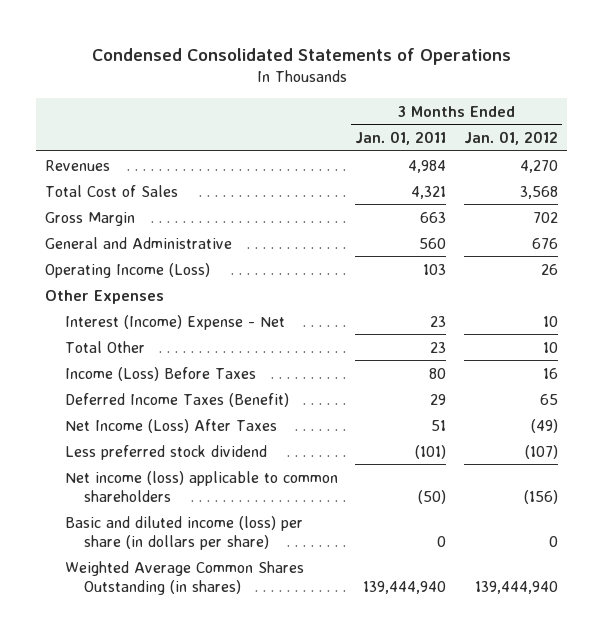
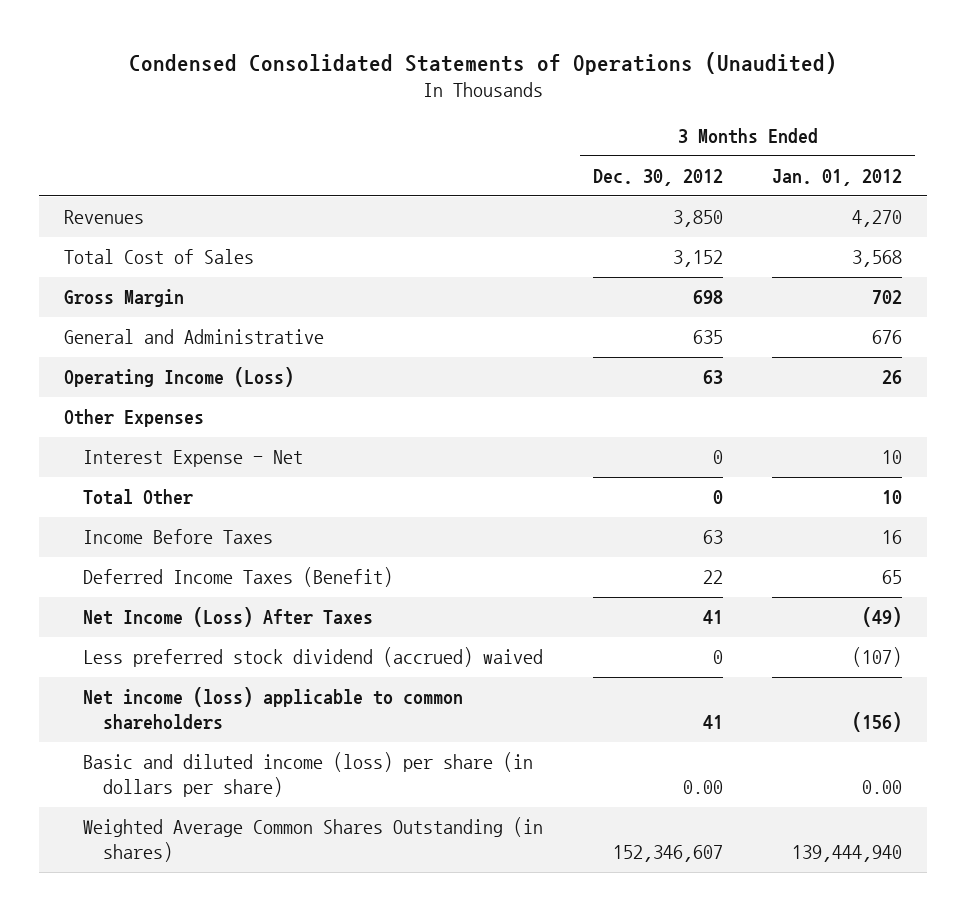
- Condensed Consolidated Statements of Operations
+ Condensed Consolidated Statements of Operations (Unaudited)
- | 3 Months Ended Jan. 01, 2011 | 3 Months Ended Jan. 01, 2012
+ | 3 Months Ended Dec. 30, 2012 | 3 Months Ended Jan. 01, 2012
- Interest (Income) Expense - Net | 23 | 10
+ Interest Expense - Net | 0 | 10
- Income (Loss) Before Taxes | 80 | 16
+ Income Before Taxes | 63 | 16
- Less preferred stock dividend | (101) | (107)
+ Less preferred stock dividend (accrued) waived | 0 | (107)
- Basic and diluted income (loss) per share (in dollars per share) | 0 | 0
+ Basic and diluted income (loss) per share (in dollars per share) | 0.00 | 0.00

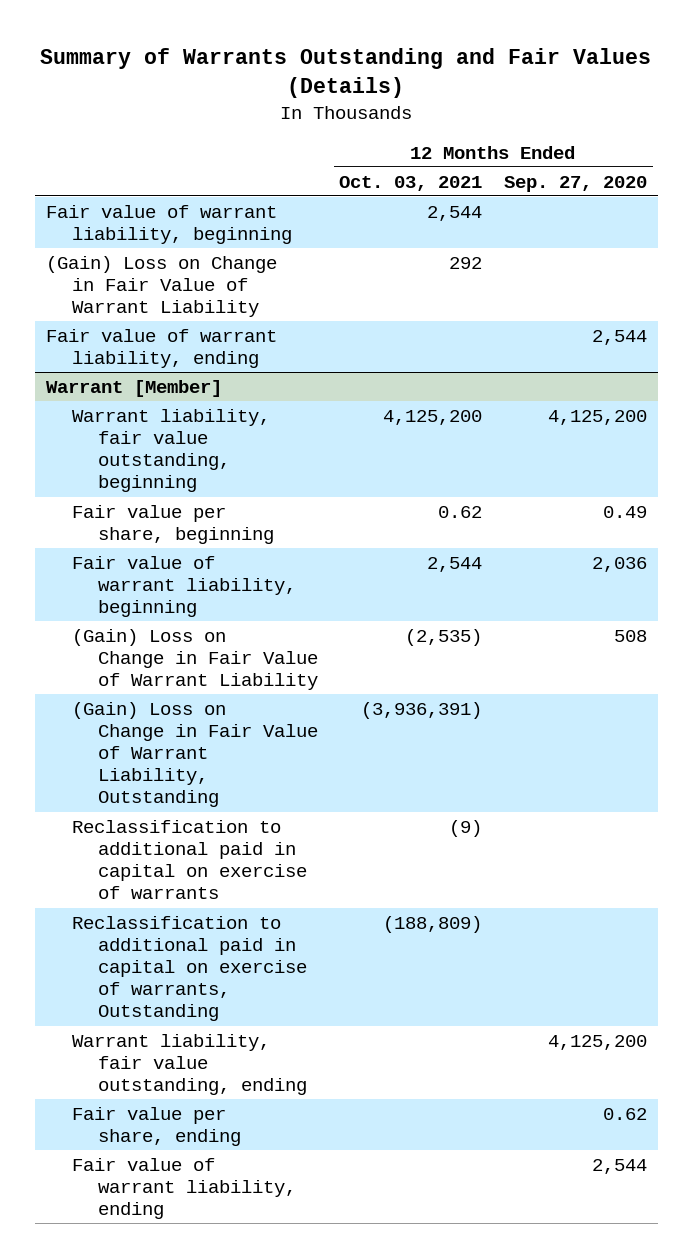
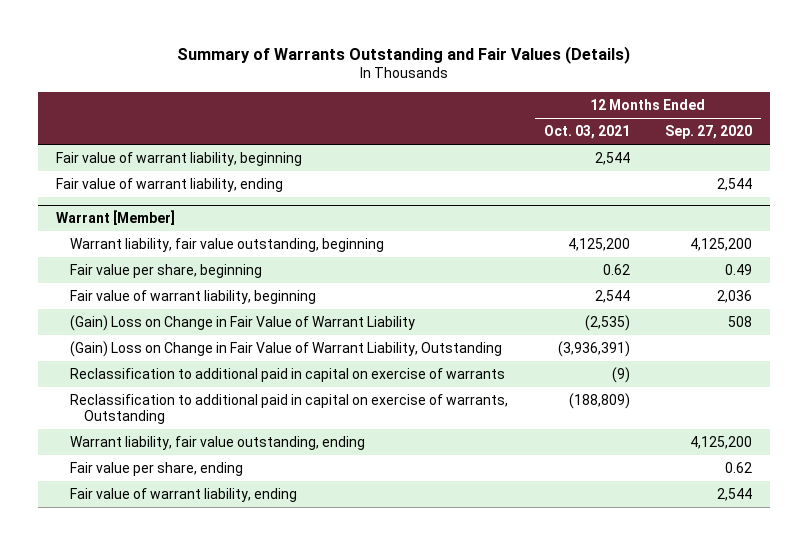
- (Gain) Loss on Change in Fair Value of Warrant Liability | 292 |

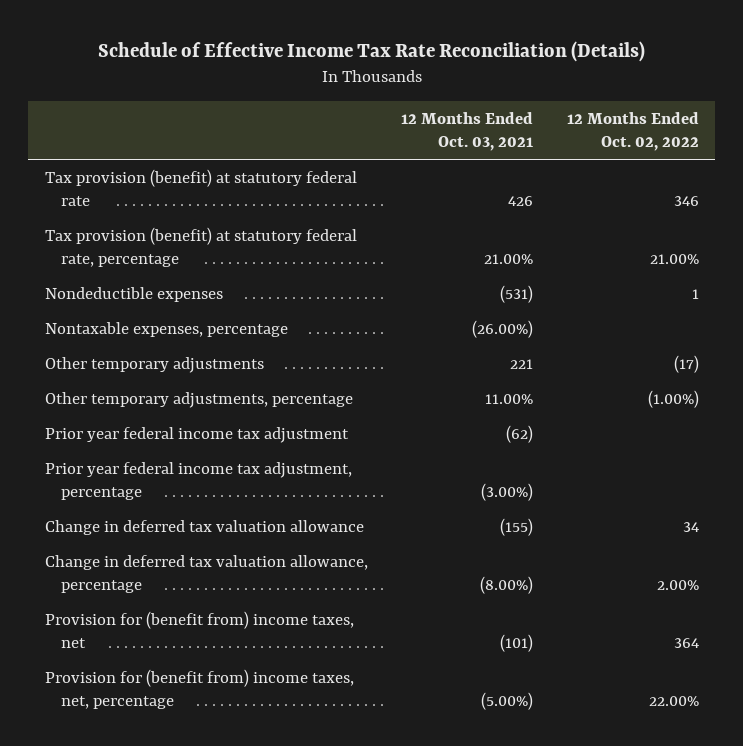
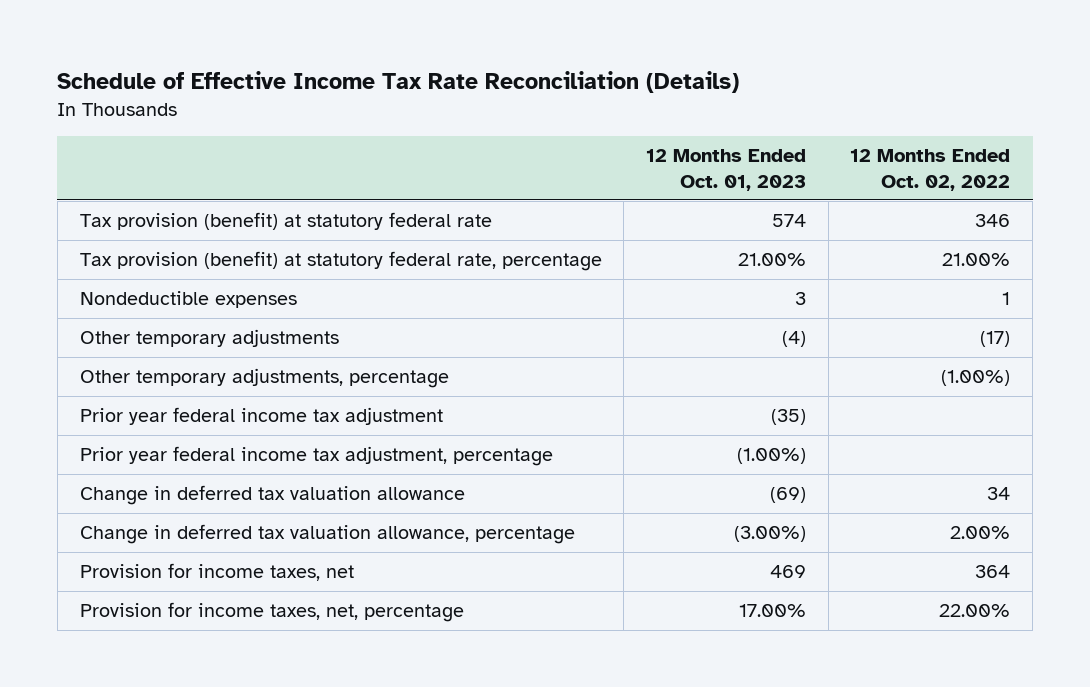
- | 12 Months Ended Oct. 03, 2021 | 12 Months Ended Oct. 02, 2022
+ | 12 Months Ended Oct. 01, 2023 | 12 Months Ended Oct. 02, 2022
- Nontaxable expenses, percentage | (26.00%) |
- Provision for (benefit from) income taxes, net | (101) | 364
- Provision for (benefit from) income taxes, net, percentage | (5.00%) | 22.00%
+ Provision for income taxes, net | 469 | 364
+ Provision for income taxes, net, percentage | 17.00% | 22.00%

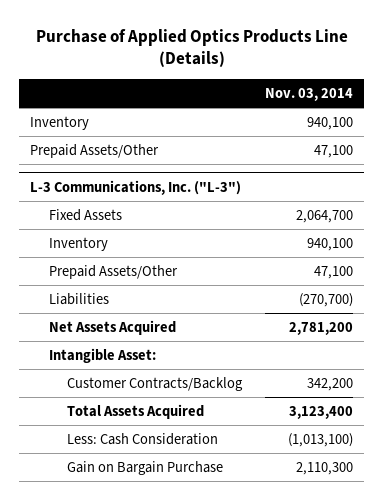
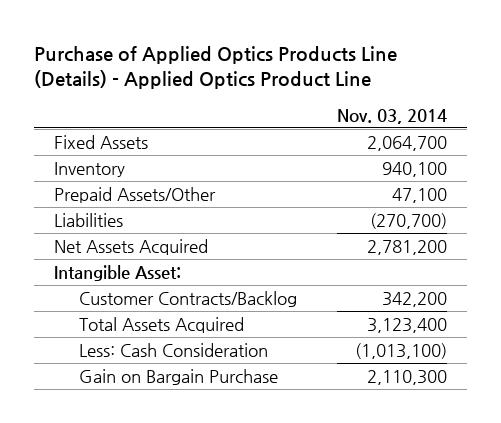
- Purchase of Applied Optics Products Line (Details)
+ Purchase of Applied Optics Products Line (Details) - Applied Optics Product Line
- Inventory | 940,100
- Prepaid Assets/Other | 47,100
- L-3 Communications, Inc. ("L-3")

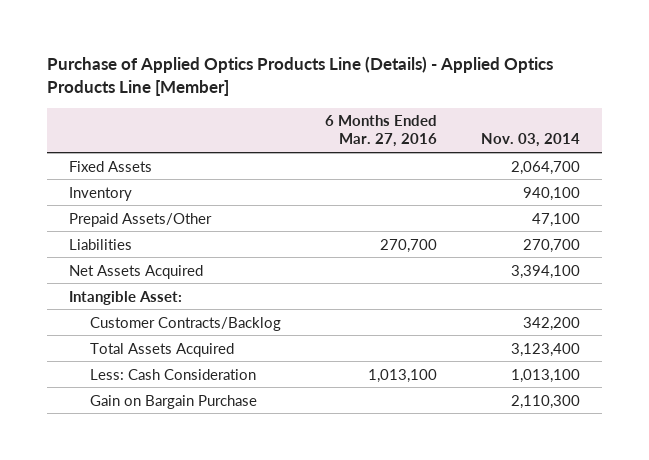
- Purchase of Applied Optics Products Line (Details) - Applied Optics Product Line
+ Purchase of Applied Optics Products Line (Details) - Applied Optics Products Line [Member]
- | Nov. 03, 2014
+ | 6 Months Ended Mar. 27, 2016 | Nov. 03, 2014
- Liabilities | (270,700)
- Net Assets Acquired | 2,781,200
+ Liabilities | 270,700 | 270,700
+ Net Assets Acquired | | 3,394,100
- Less: Cash Consideration | (1,013,100)
+ Less: Cash Consideration | 1,013,100 | 1,013,100

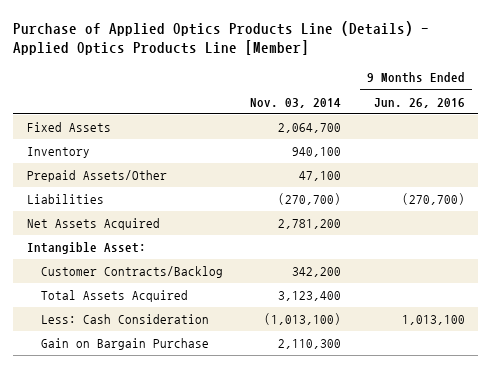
- | 6 Months Ended Mar. 27, 2016 | Nov. 03, 2014
+ | Nov. 03, 2014 | 9 Months Ended Jun. 26, 2016
- Liabilities | 270,700 | 270,700
- Net Assets Acquired | | 3,394,100
+ Liabilities | (270,700) | (270,700)
+ Net Assets Acquired | 2,781,200 |
- Less: Cash Consideration | 1,013,100 | 1,013,100
+ Less: Cash Consideration | (1,013,100) | 1,013,100

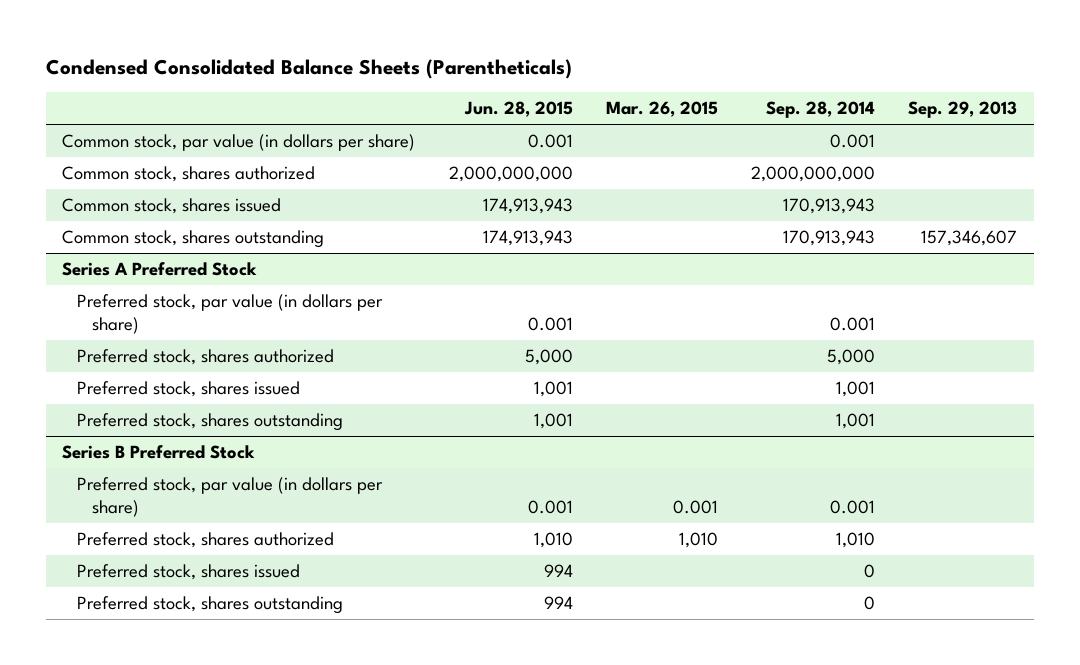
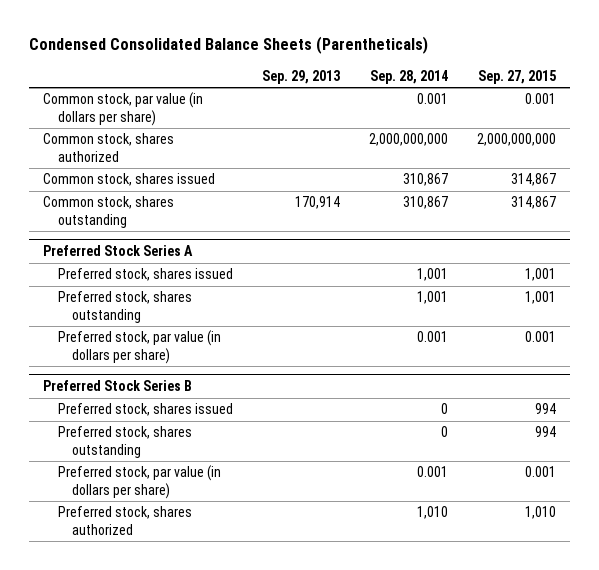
- | Jun. 28, 2015 | Mar. 26, 2015 | Sep. 28, 2014 | Sep. 29, 2013
+ | Sep. 29, 2013 | Sep. 28, 2014 | Sep. 27, 2015
- Common stock, shares issued | 174,913,943 | | 170,913,943 |
- Common stock, shares outstanding | 174,913,943 | | 170,913,943 | 157,346,607
- Series A Preferred Stock
- Preferred stock, par value (in dollars per share) | 0.001 | | 0.001 |
- Preferred stock, shares authorized | 5,000 | | 5,000 |
+ Common stock, shares issued | | 310,867 | 314,867
+ Common stock, shares outstanding | 170,914 | 310,867 | 314,867
+ Preferred Stock Series A
- Series B Preferred Stock
- Preferred stock, shares authorized | 1,010 | 1,010 | 1,010 |
+ Preferred Stock Series B
+ Preferred stock, par value (in dollars per share) | | 0.001 | 0.001
+ Preferred stock, shares authorized | | 1,010 | 1,010

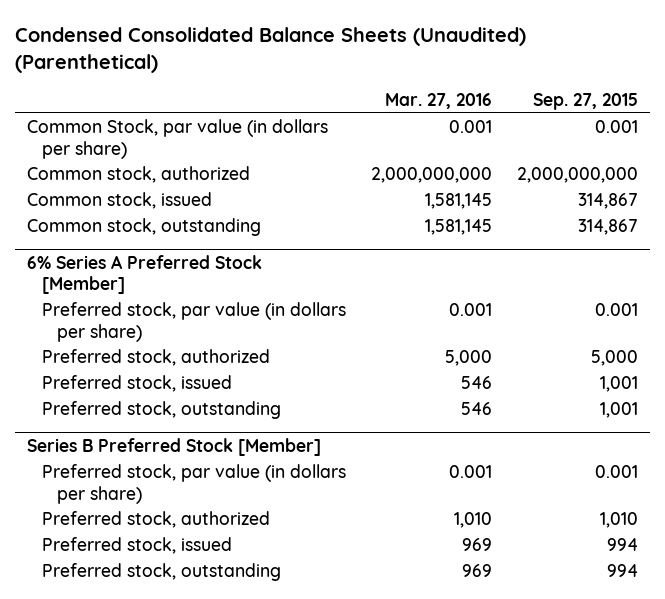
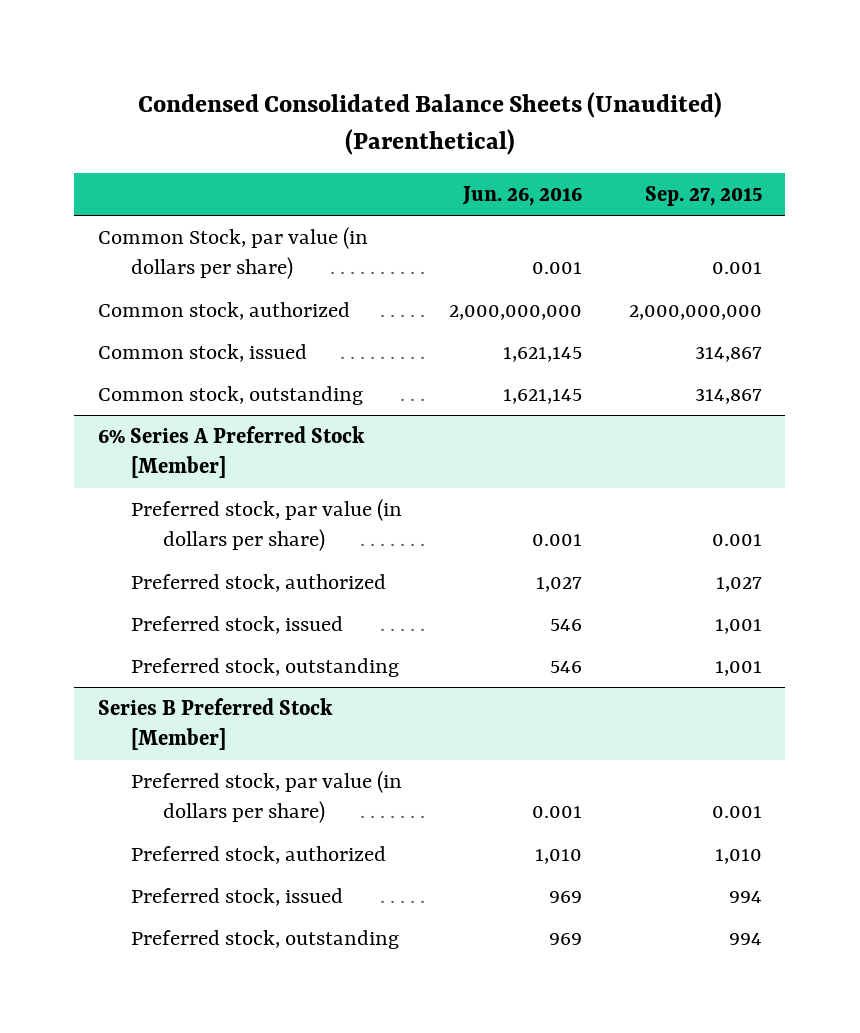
- | Mar. 27, 2016 | Sep. 27, 2015
+ | Jun. 26, 2016 | Sep. 27, 2015
@ 6% Series A Preferred Stock [Member]
- Preferred stock, authorized | 5,000 | 5,000
+ Preferred stock, authorized | 1,027 | 1,027

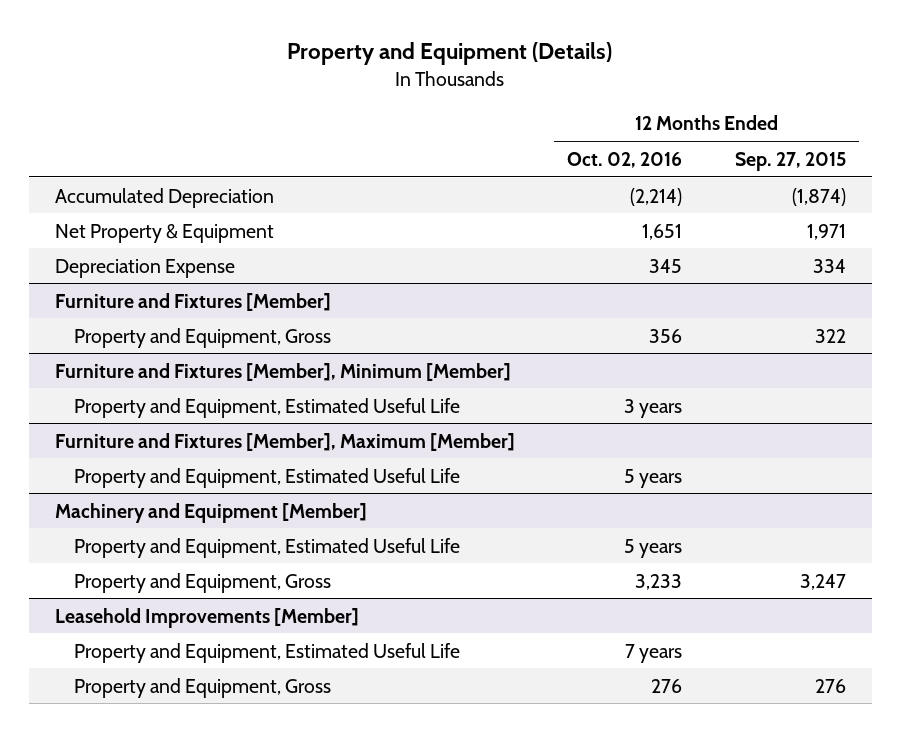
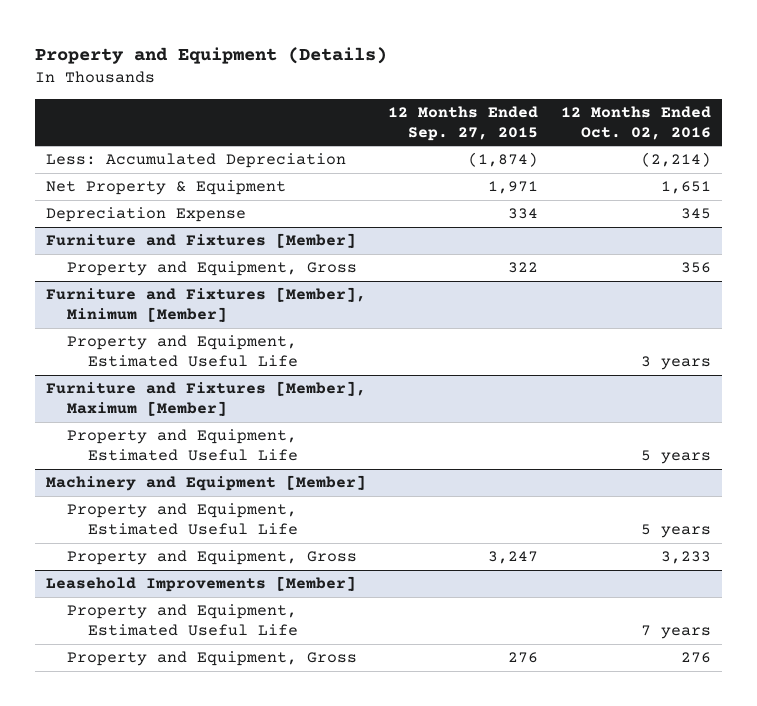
- | 12 Months Ended Oct. 02, 2016 | 12 Months Ended Sep. 27, 2015
+ | 12 Months Ended Sep. 27, 2015 | 12 Months Ended Oct. 02, 2016
- Accumulated Depreciation | (2,214) | (1,874)
+ Less: Accumulated Depreciation | (1,874) | (2,214)

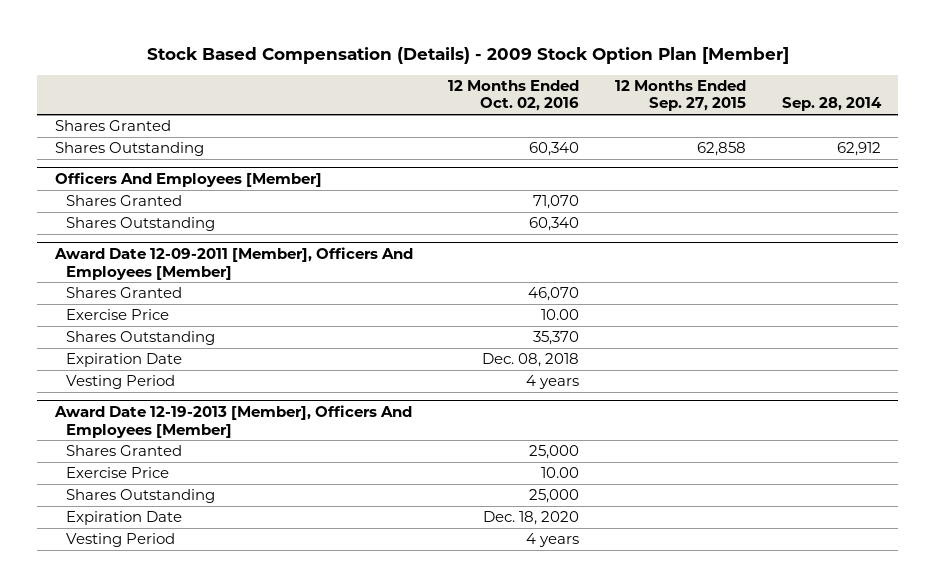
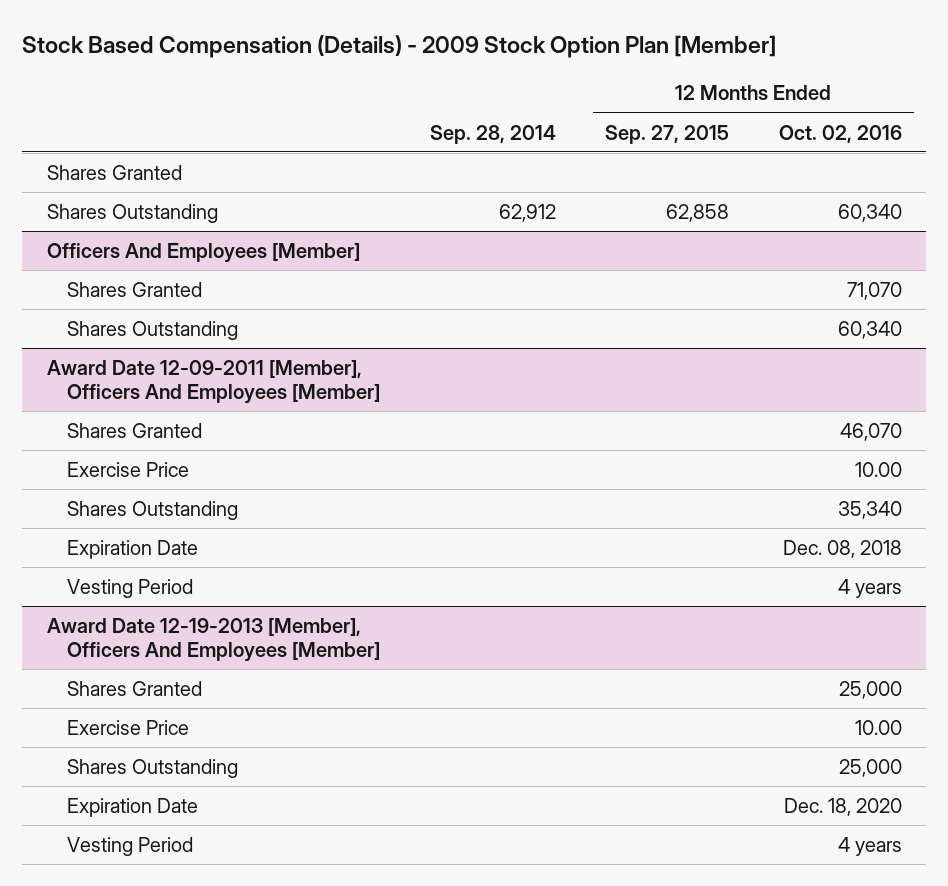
- | 12 Months Ended Oct. 02, 2016 | 12 Months Ended Sep. 27, 2015 | Sep. 28, 2014
+ | Sep. 28, 2014 | 12 Months Ended Sep. 27, 2015 | 12 Months Ended Oct. 02, 2016
@ Award Date 12-09-2011 [Member], Officers And Employees [Member]
- Shares Outstanding | 35,370 | |
+ Shares Outstanding | | | 35,340

